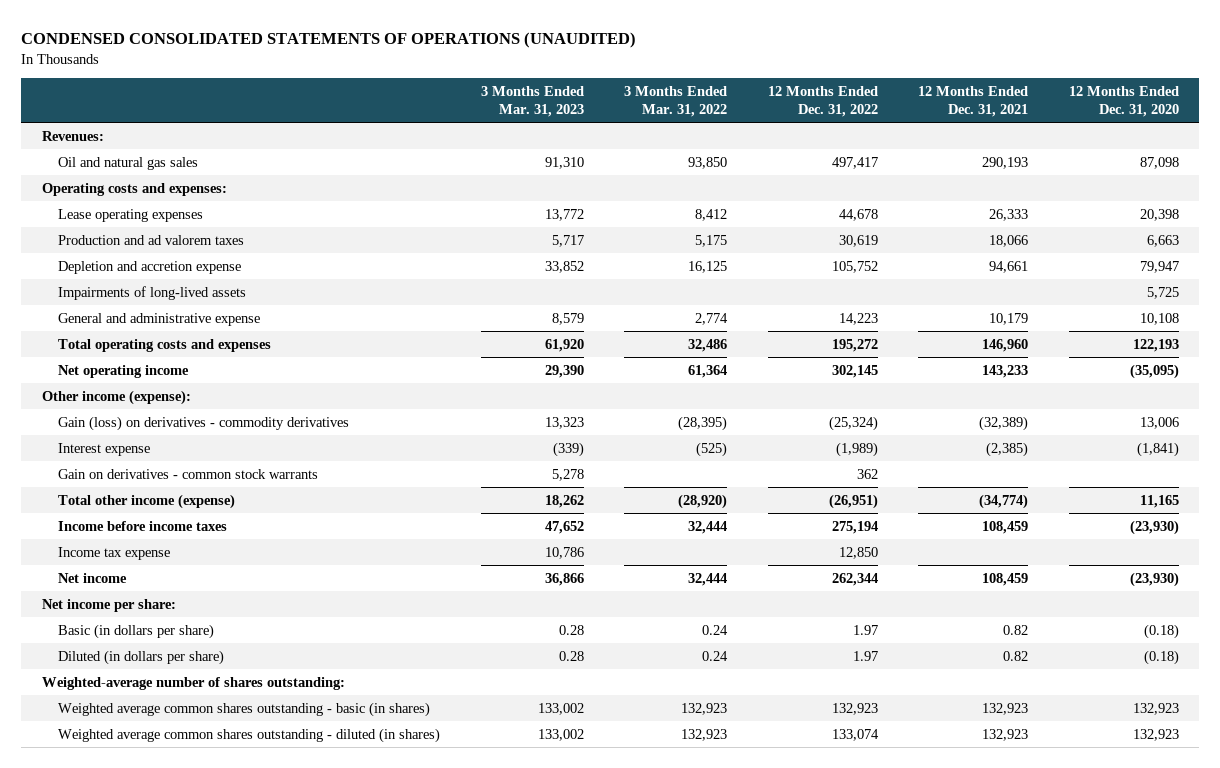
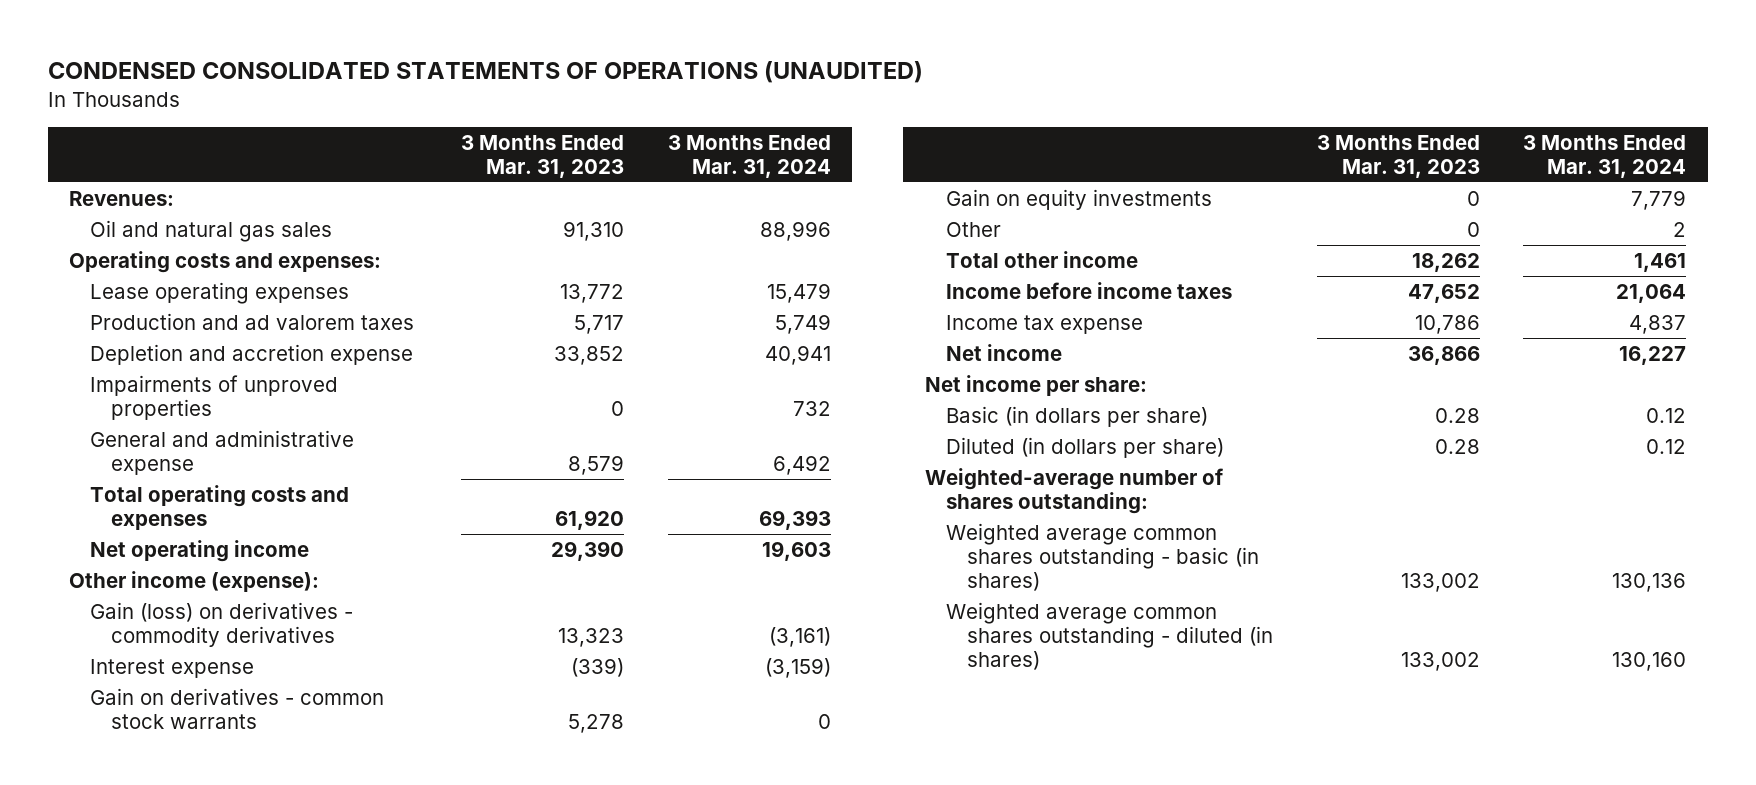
- | 3 Months Ended Mar. 31, 2023 | 3 Months Ended Mar. 31, 2022 | 12 Months Ended Dec. 31, 2022 | 12 Months Ended Dec. 31, 2021 | 12 Months Ended Dec. 31, 2020
+ | 3 Months Ended Mar. 31, 2023 | 3 Months Ended Mar. 31, 2024
- Impairments of long-lived assets | | | | | 5,725
+ Impairments of unproved properties | 0 | 732
- Total other income (expense) | 18,262 | (28,920) | (26,951) | (34,774) | 11,165
+ Gain on equity investments | 0 | 7,779
+ Other | 0 | 2
+ Total other income | 18,262 | 1,461

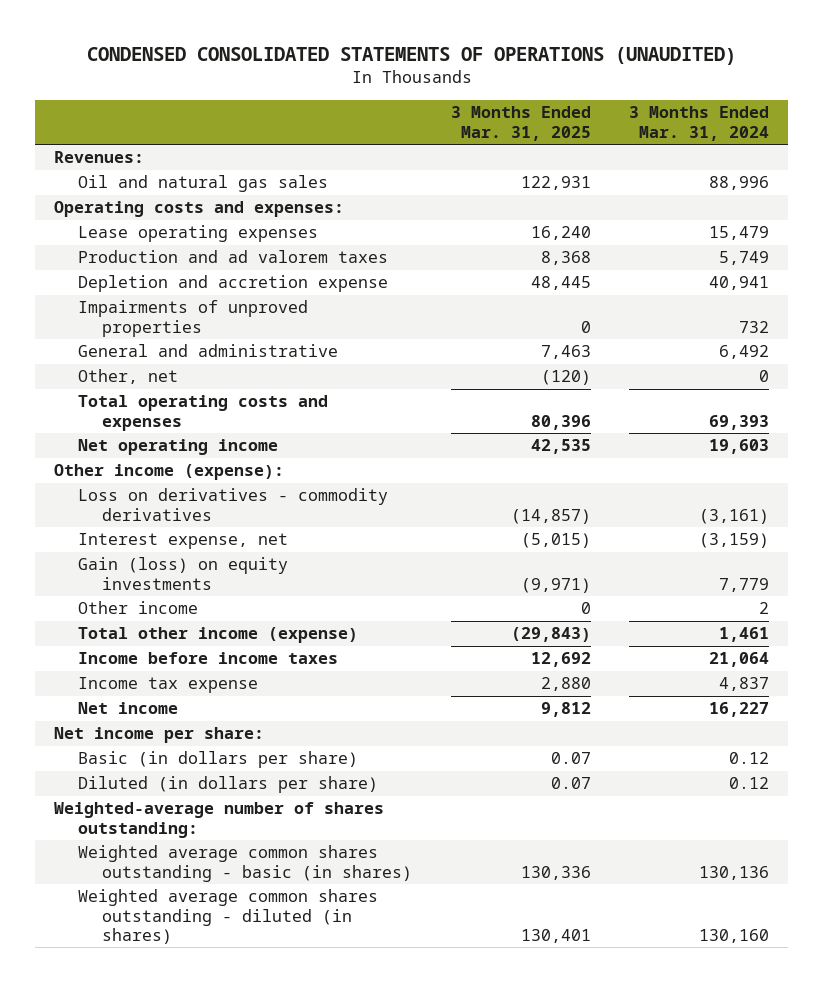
- | 3 Months Ended Mar. 31, 2023 | 3 Months Ended Mar. 31, 2024
+ | 3 Months Ended Mar. 31, 2025 | 3 Months Ended Mar. 31, 2024
- General and administrative expense | 8,579 | 6,492
+ General and administrative | 7,463 | 6,492
+ Other, net | (120) | 0
- Gain (loss) on derivatives - commodity derivatives | 13,323 | (3,161)
- Interest expense | (339) | (3,159)
- Gain on derivatives - common stock warrants | 5,278 | 0
- Gain on equity investments | 0 | 7,779
- Other | 0 | 2
- Total other income | 18,262 | 1,461
+ Loss on derivatives - commodity derivatives | (14,857) | (3,161)
+ Interest expense, net | (5,015) | (3,159)
+ Gain (loss) on equity investments | (9,971) | 7,779
+ Other income | 0 | 2
+ Total other income (expense) | (29,843) | 1,461

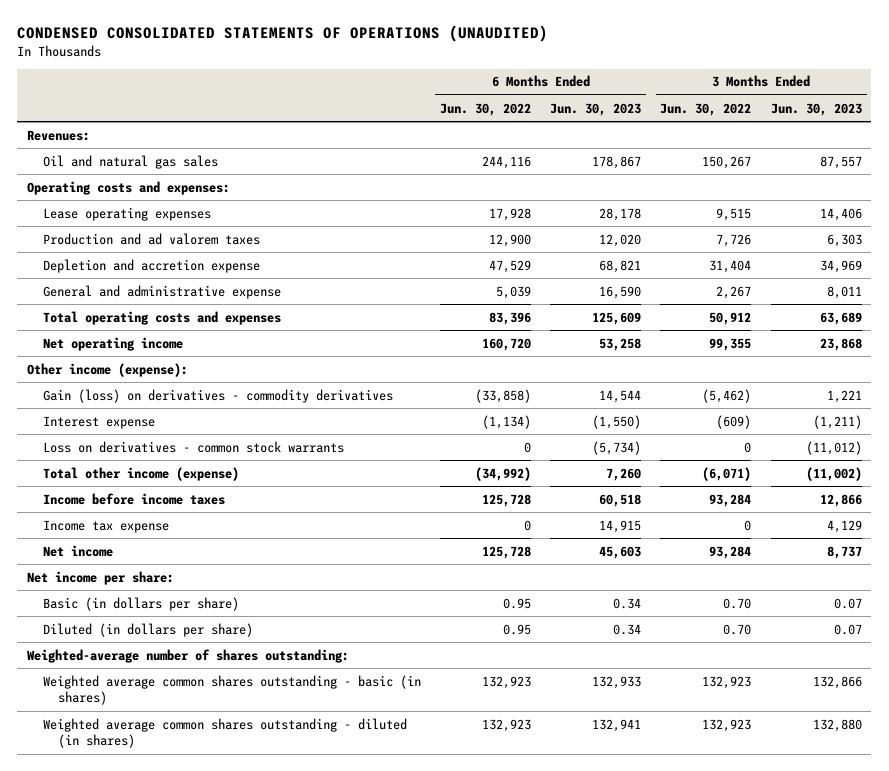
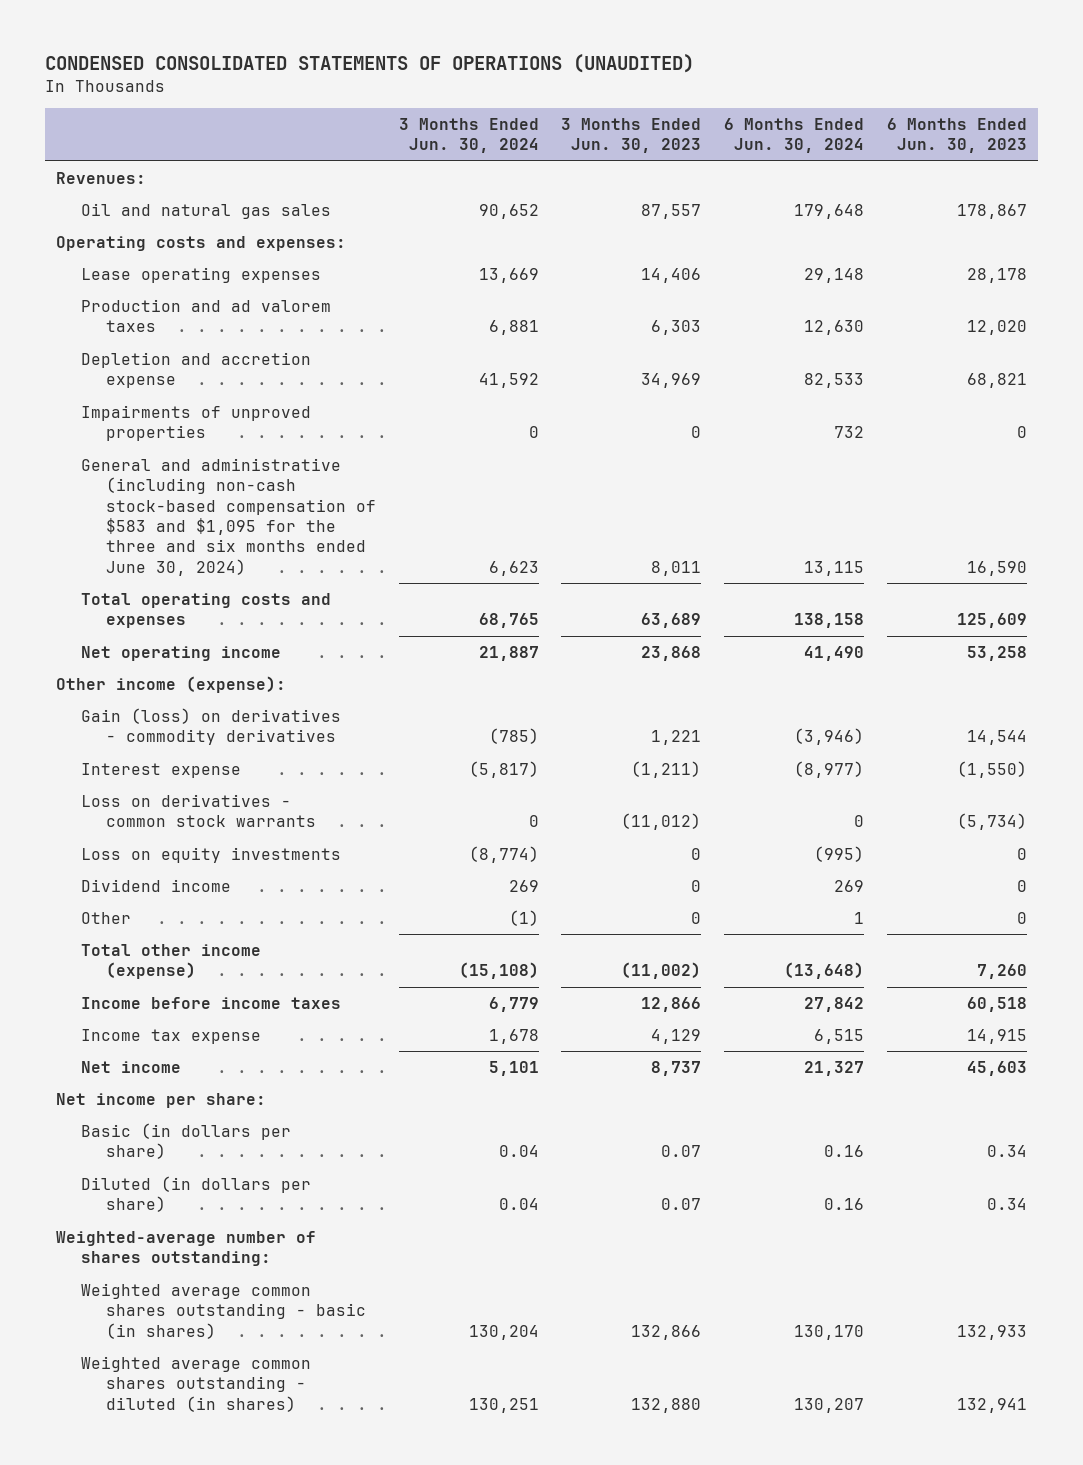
- | 6 Months Ended Jun. 30, 2022 | 6 Months Ended Jun. 30, 2023 | 3 Months Ended Jun. 30, 2022 | 3 Months Ended Jun. 30, 2023
+ | 3 Months Ended Jun. 30, 2024 | 3 Months Ended Jun. 30, 2023 | 6 Months Ended Jun. 30, 2024 | 6 Months Ended Jun. 30, 2023
- General and administrative expense | 5,039 | 16,590 | 2,267 | 8,011
+ Impairments of unproved properties | 0 | 0 | 732 | 0
+ General and administrative (including non-cash stock-based compensation of $583 and $1,095 for the three and six months ended June 30, 2024) | 6,623 | 8,011 | 13,115 | 16,590
+ Loss on equity investments | (8,774) | 0 | (995) | 0
+ Dividend income | 269 | 0 | 269 | 0
+ Other | (1) | 0 | 1 | 0

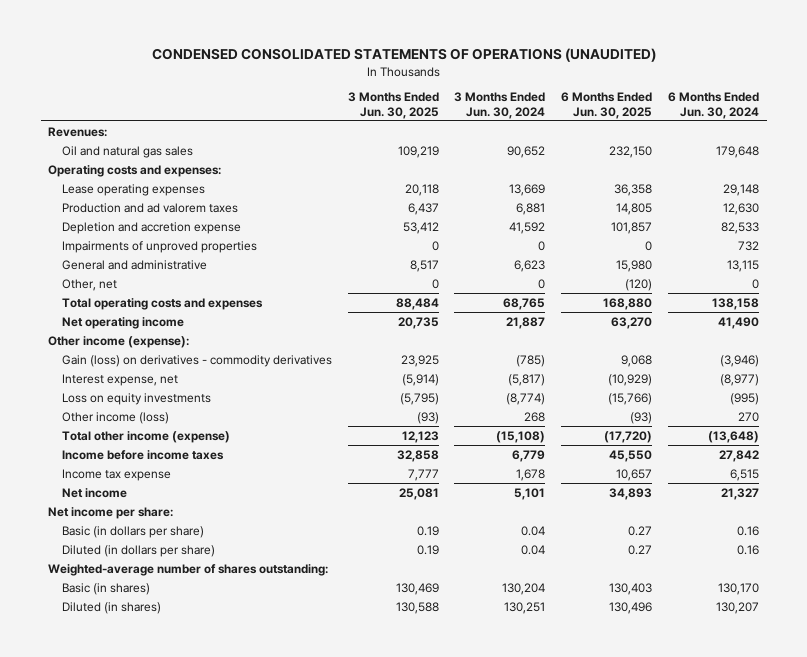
- | 3 Months Ended Jun. 30, 2024 | 3 Months Ended Jun. 30, 2023 | 6 Months Ended Jun. 30, 2024 | 6 Months Ended Jun. 30, 2023
+ | 3 Months Ended Jun. 30, 2025 | 3 Months Ended Jun. 30, 2024 | 6 Months Ended Jun. 30, 2025 | 6 Months Ended Jun. 30, 2024
- General and administrative (including non-cash stock-based compensation of $583 and $1,095 for the three and six months ended June 30, 2024) | 6,623 | 8,011 | 13,115 | 16,590
+ General and administrative | 8,517 | 6,623 | 15,980 | 13,115
+ Other, net | 0 | 0 | (120) | 0
- Interest expense | (5,817) | (1,211) | (8,977) | (1,550)
- Loss on derivatives - common stock warrants | 0 | (11,012) | 0 | (5,734)
+ Interest expense, net | (5,914) | (5,817) | (10,929) | (8,977)
- Dividend income | 269 | 0 | 269 | 0
- Other | (1) | 0 | 1 | 0
+ Other income (loss) | (93) | 268 | (93) | 270
- Weighted average common shares outstanding - basic (in shares) | 130,204 | 132,866 | 130,170 | 132,933
- Weighted average common shares outstanding - diluted (in shares) | 130,251 | 132,880 | 130,207 | 132,941
+ Basic (in shares) | 130,469 | 130,204 | 130,403 | 130,170
+ Diluted (in shares) | 130,588 | 130,251 | 130,496 | 130,207

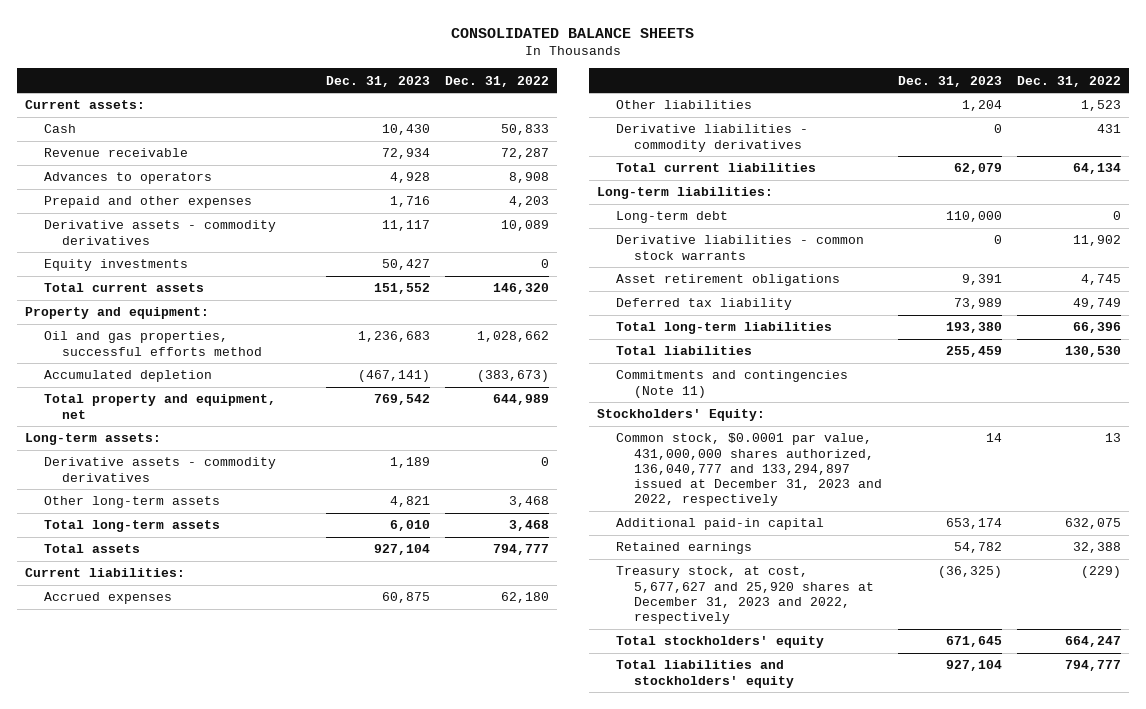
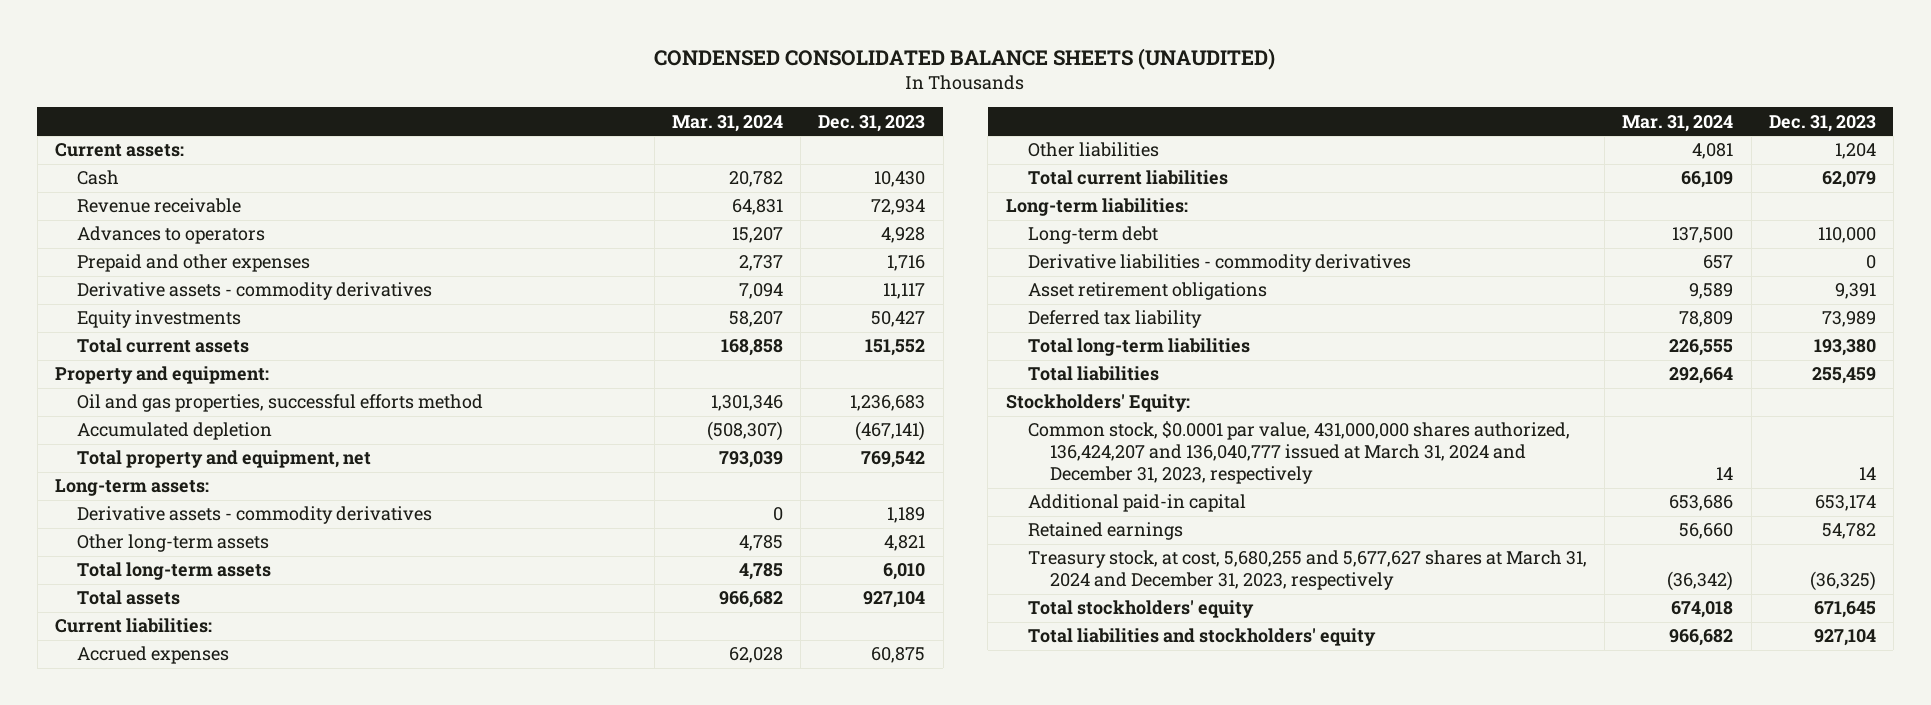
- CONSOLIDATED BALANCE SHEETS
+ CONDENSED CONSOLIDATED BALANCE SHEETS (UNAUDITED)
- | Dec. 31, 2023 | Dec. 31, 2022
+ | Mar. 31, 2024 | Dec. 31, 2023
- Derivative liabilities - common stock warrants | 0 | 11,902
moved down: Derivative liabilities - commodity derivatives | 657 | 0
- Commitments and contingencies (Note 11)
- Common stock, $0.0001 par value, 431,000,000 shares authorized, 136,040,777 and 133,294,897 issued at December 31, 2023 and 2022, respectively | 14 | 13
+ Common stock, $0.0001 par value, 431,000,000 shares authorized, 136,424,207 and 136,040,777 issued at March 31, 2024 and December 31, 2023, respectively | 14 | 14
- Treasury stock, at cost, 5,677,627 and 25,920 shares at December 31, 2023 and 2022, respectively | (36,325) | (229)
+ Treasury stock, at cost, 5,680,255 and 5,677,627 shares at March 31, 2024 and December 31, 2023, respectively | (36,342) | (36,325)

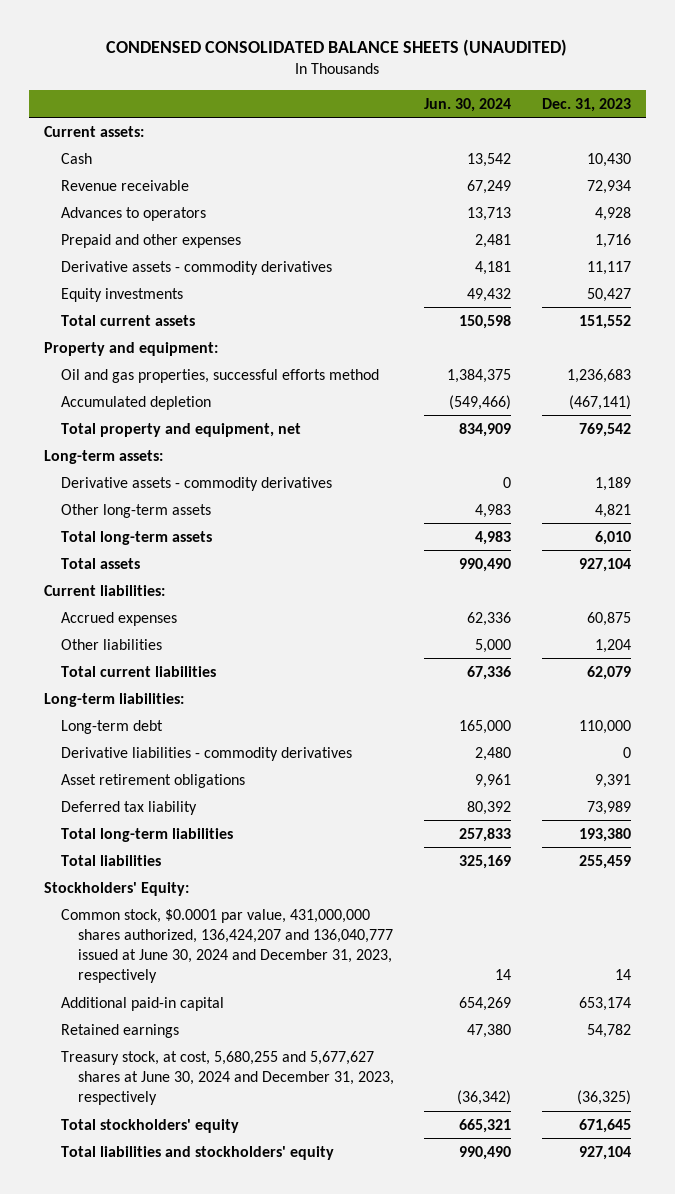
- | Mar. 31, 2024 | Dec. 31, 2023
+ | Jun. 30, 2024 | Dec. 31, 2023
- Common stock, $0.0001 par value, 431,000,000 shares authorized, 136,424,207 and 136,040,777 issued at March 31, 2024 and December 31, 2023, respectively | 14 | 14
+ Common stock, $0.0001 par value, 431,000,000 shares authorized, 136,424,207 and 136,040,777 issued at June 30, 2024 and December 31, 2023, respectively | 14 | 14
- Treasury stock, at cost, 5,680,255 and 5,677,627 shares at March 31, 2024 and December 31, 2023, respectively | (36,342) | (36,325)
+ Treasury stock, at cost, 5,680,255 and 5,677,627 shares at June 30, 2024 and December 31, 2023, respectively | (36,342) | (36,325)

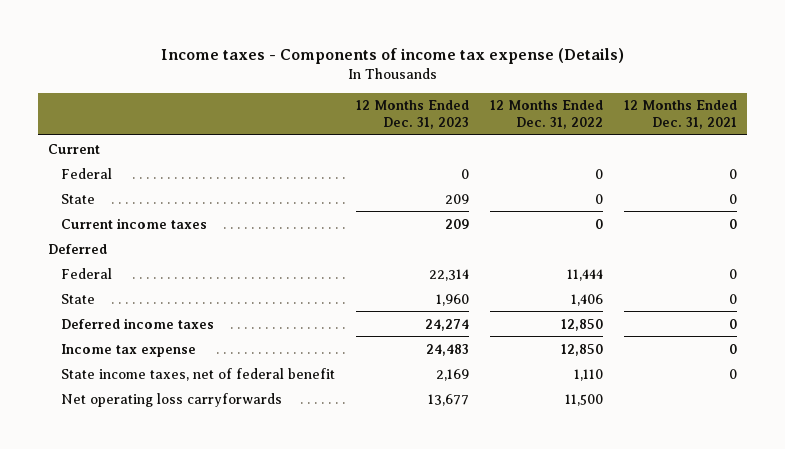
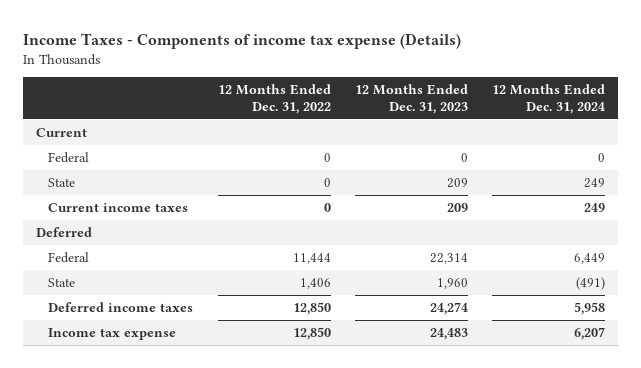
- Income taxes - Components of income tax expense (Details)
+ Income Taxes - Components of income tax expense (Details)
- | 12 Months Ended Dec. 31, 2023 | 12 Months Ended Dec. 31, 2022 | 12 Months Ended Dec. 31, 2021
+ | 12 Months Ended Dec. 31, 2022 | 12 Months Ended Dec. 31, 2023 | 12 Months Ended Dec. 31, 2024
- State income taxes, net of federal benefit | 2,169 | 1,110 | 0
- Net operating loss carryforwards | 13,677 | 11,500 |

